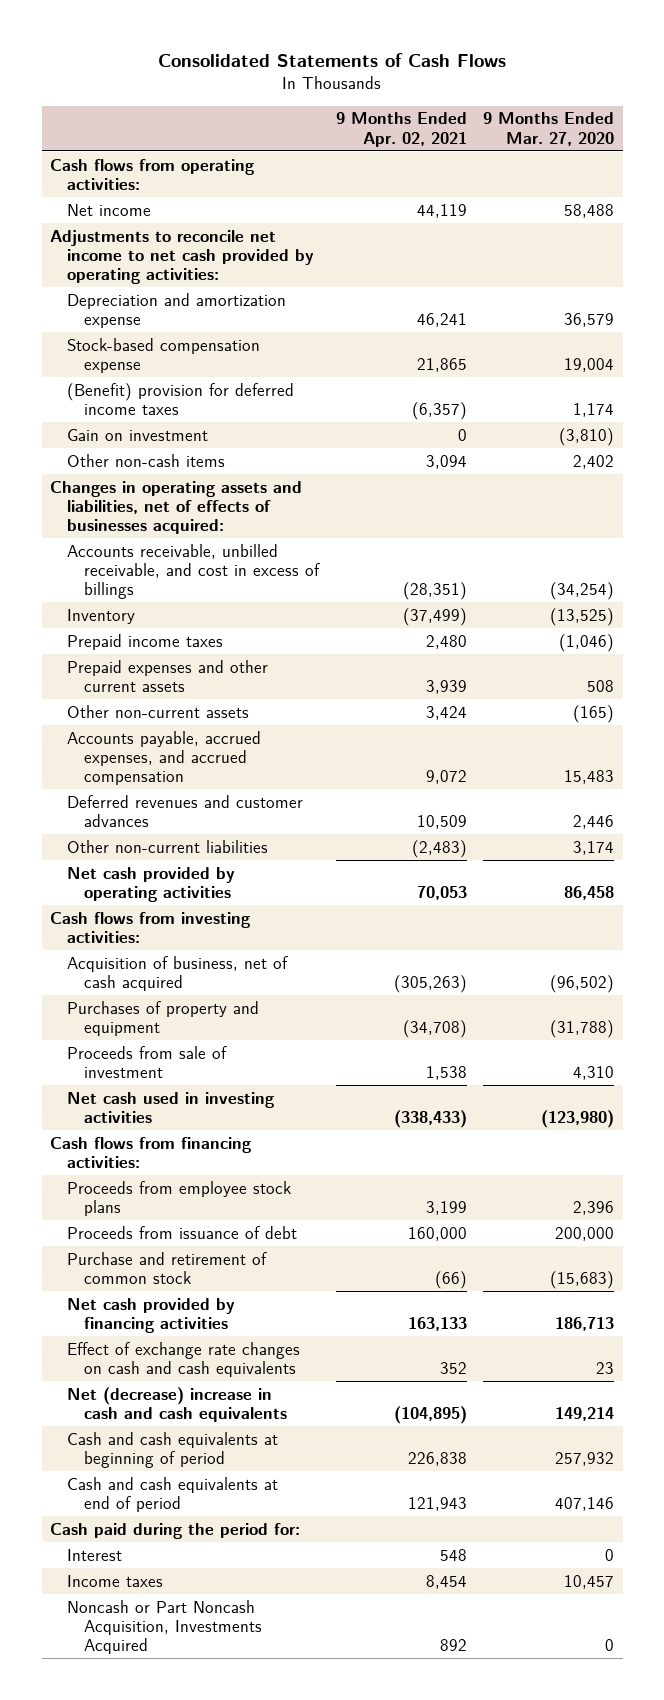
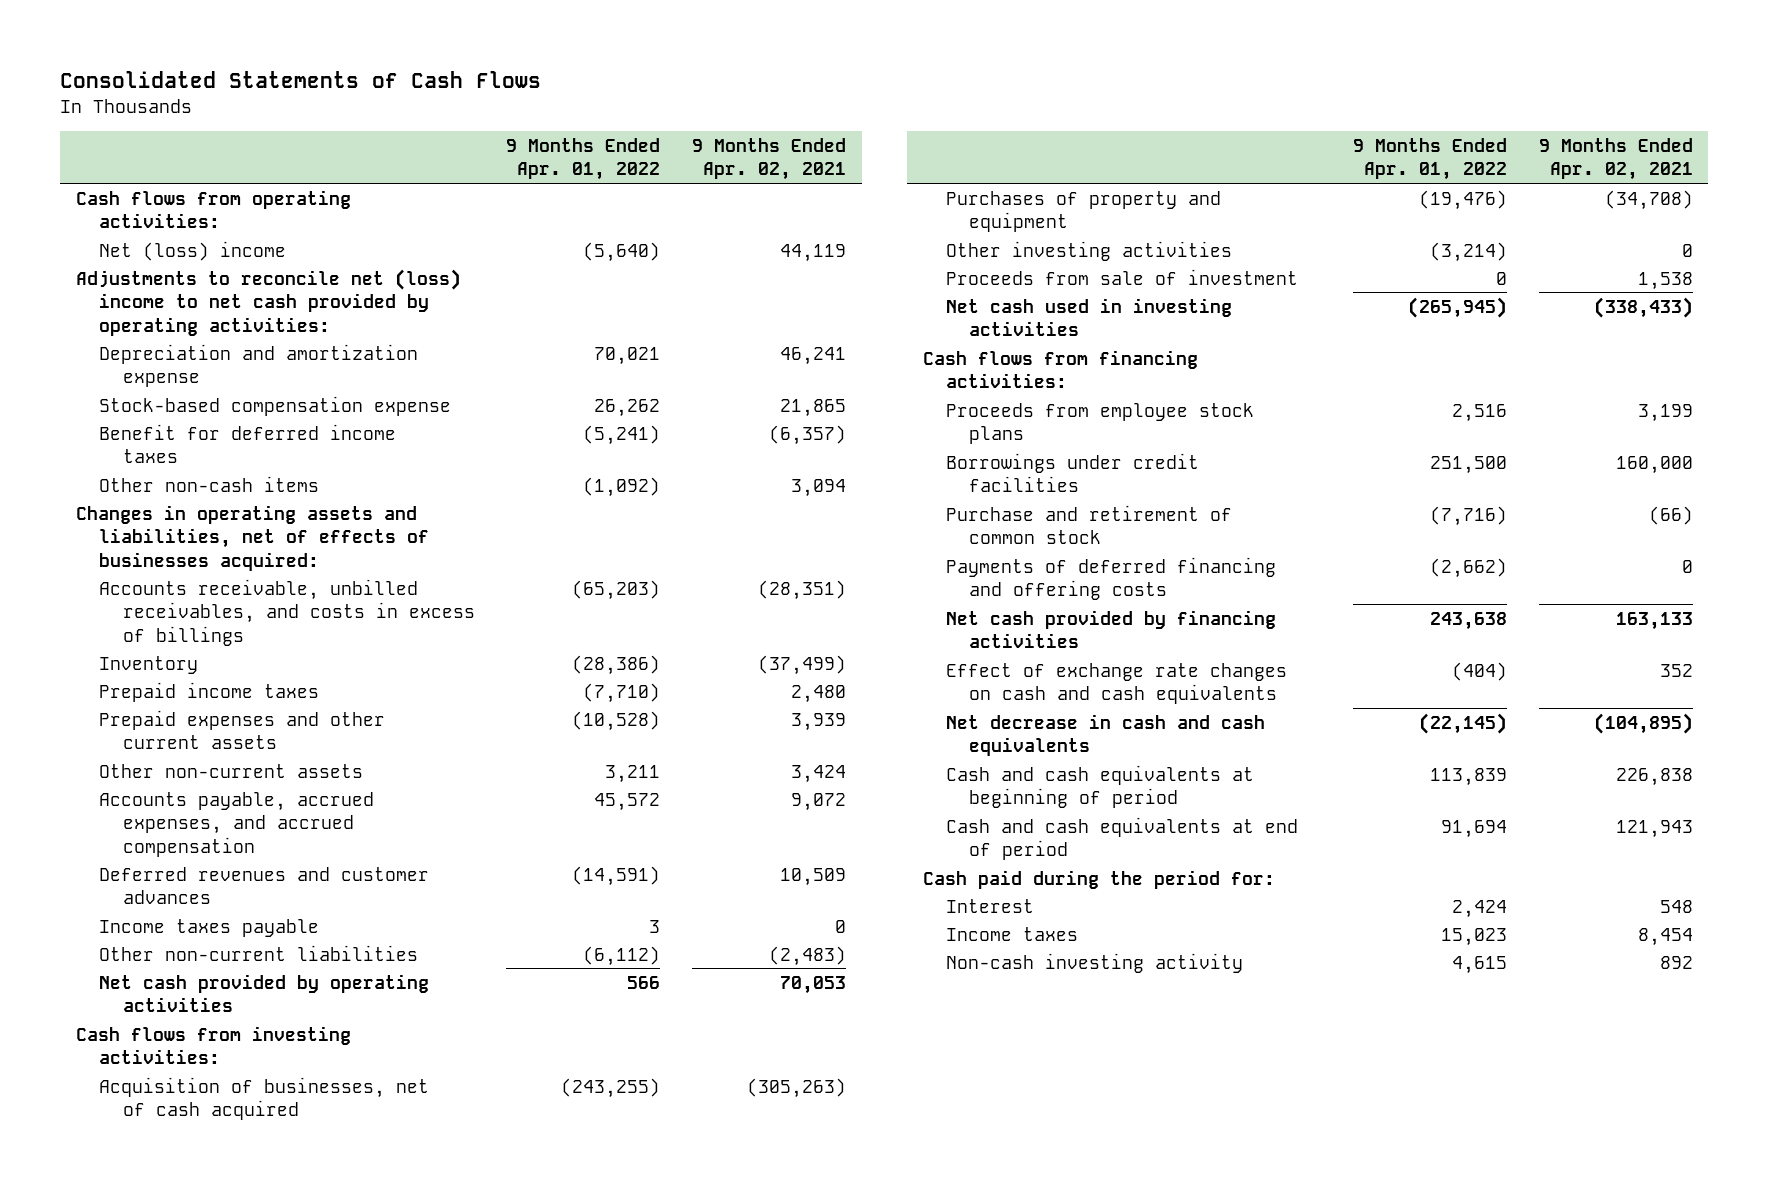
- | 9 Months Ended Apr. 02, 2021 | 9 Months Ended Mar. 27, 2020
+ | 9 Months Ended Apr. 01, 2022 | 9 Months Ended Apr. 02, 2021
- Net income | 44,119 | 58,488
- Adjustments to reconcile net income to net cash provided by operating activities:
+ Net (loss) income | (5,640) | 44,119
+ Adjustments to reconcile net (loss) income to net cash provided by operating activities:
- (Benefit) provision for deferred income taxes | (6,357) | 1,174
- Gain on investment | 0 | (3,810)
+ Benefit for deferred income taxes | (5,241) | (6,357)
- Accounts receivable, unbilled receivable, and cost in excess of billings | (28,351) | (34,254)
+ Accounts receivable, unbilled receivables, and costs in excess of billings | (65,203) | (28,351)
+ Income taxes payable | 3 | 0
- Acquisition of business, net of cash acquired | (305,263) | (96,502)
+ Acquisition of businesses, net of cash acquired | (243,255) | (305,263)
+ Other investing activities | (3,214) | 0
- Proceeds from issuance of debt | 160,000 | 200,000
+ Borrowings under credit facilities | 251,500 | 160,000
+ Payments of deferred financing and offering costs | (2,662) | 0
- Net (decrease) increase in cash and cash equivalents | (104,895) | 149,214
+ Net decrease in cash and cash equivalents | (22,145) | (104,895)
- Noncash or Part Noncash Acquisition, Investments Acquired | 892 | 0
+ Non-cash investing activity | 4,615 | 892

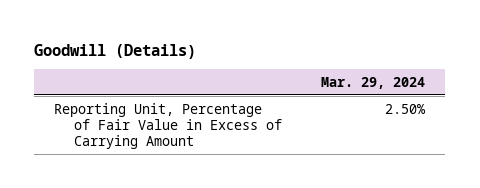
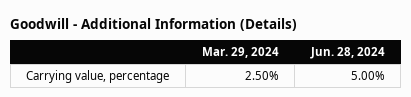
- Goodwill (Details)
+ Goodwill - Additional Information (Details)
- | Mar. 29, 2024
+ | Mar. 29, 2024 | Jun. 28, 2024
- Reporting Unit, Percentage of Fair Value in Excess of Carrying Amount | 2.50%
+ Carrying value, percentage | 2.50% | 5.00%

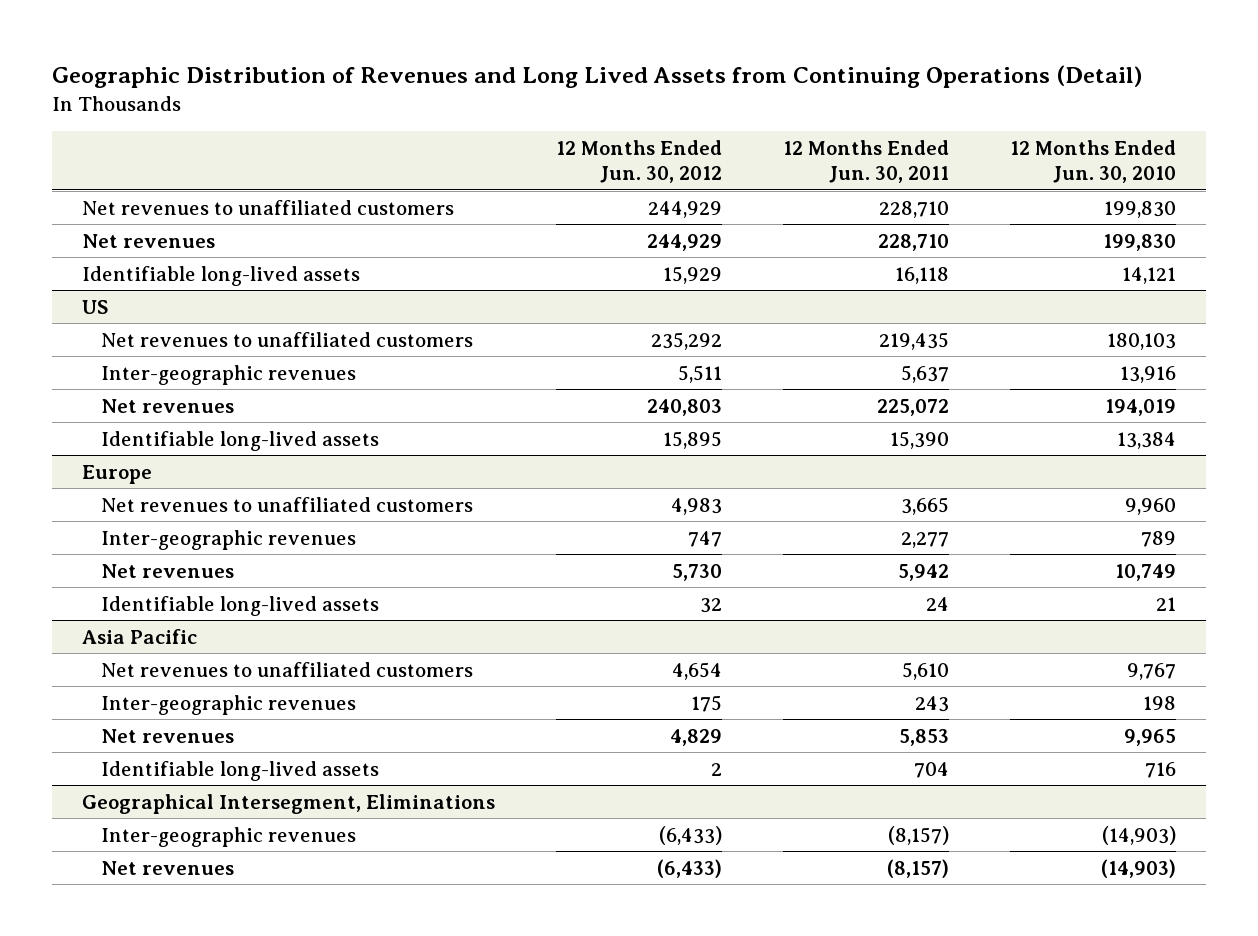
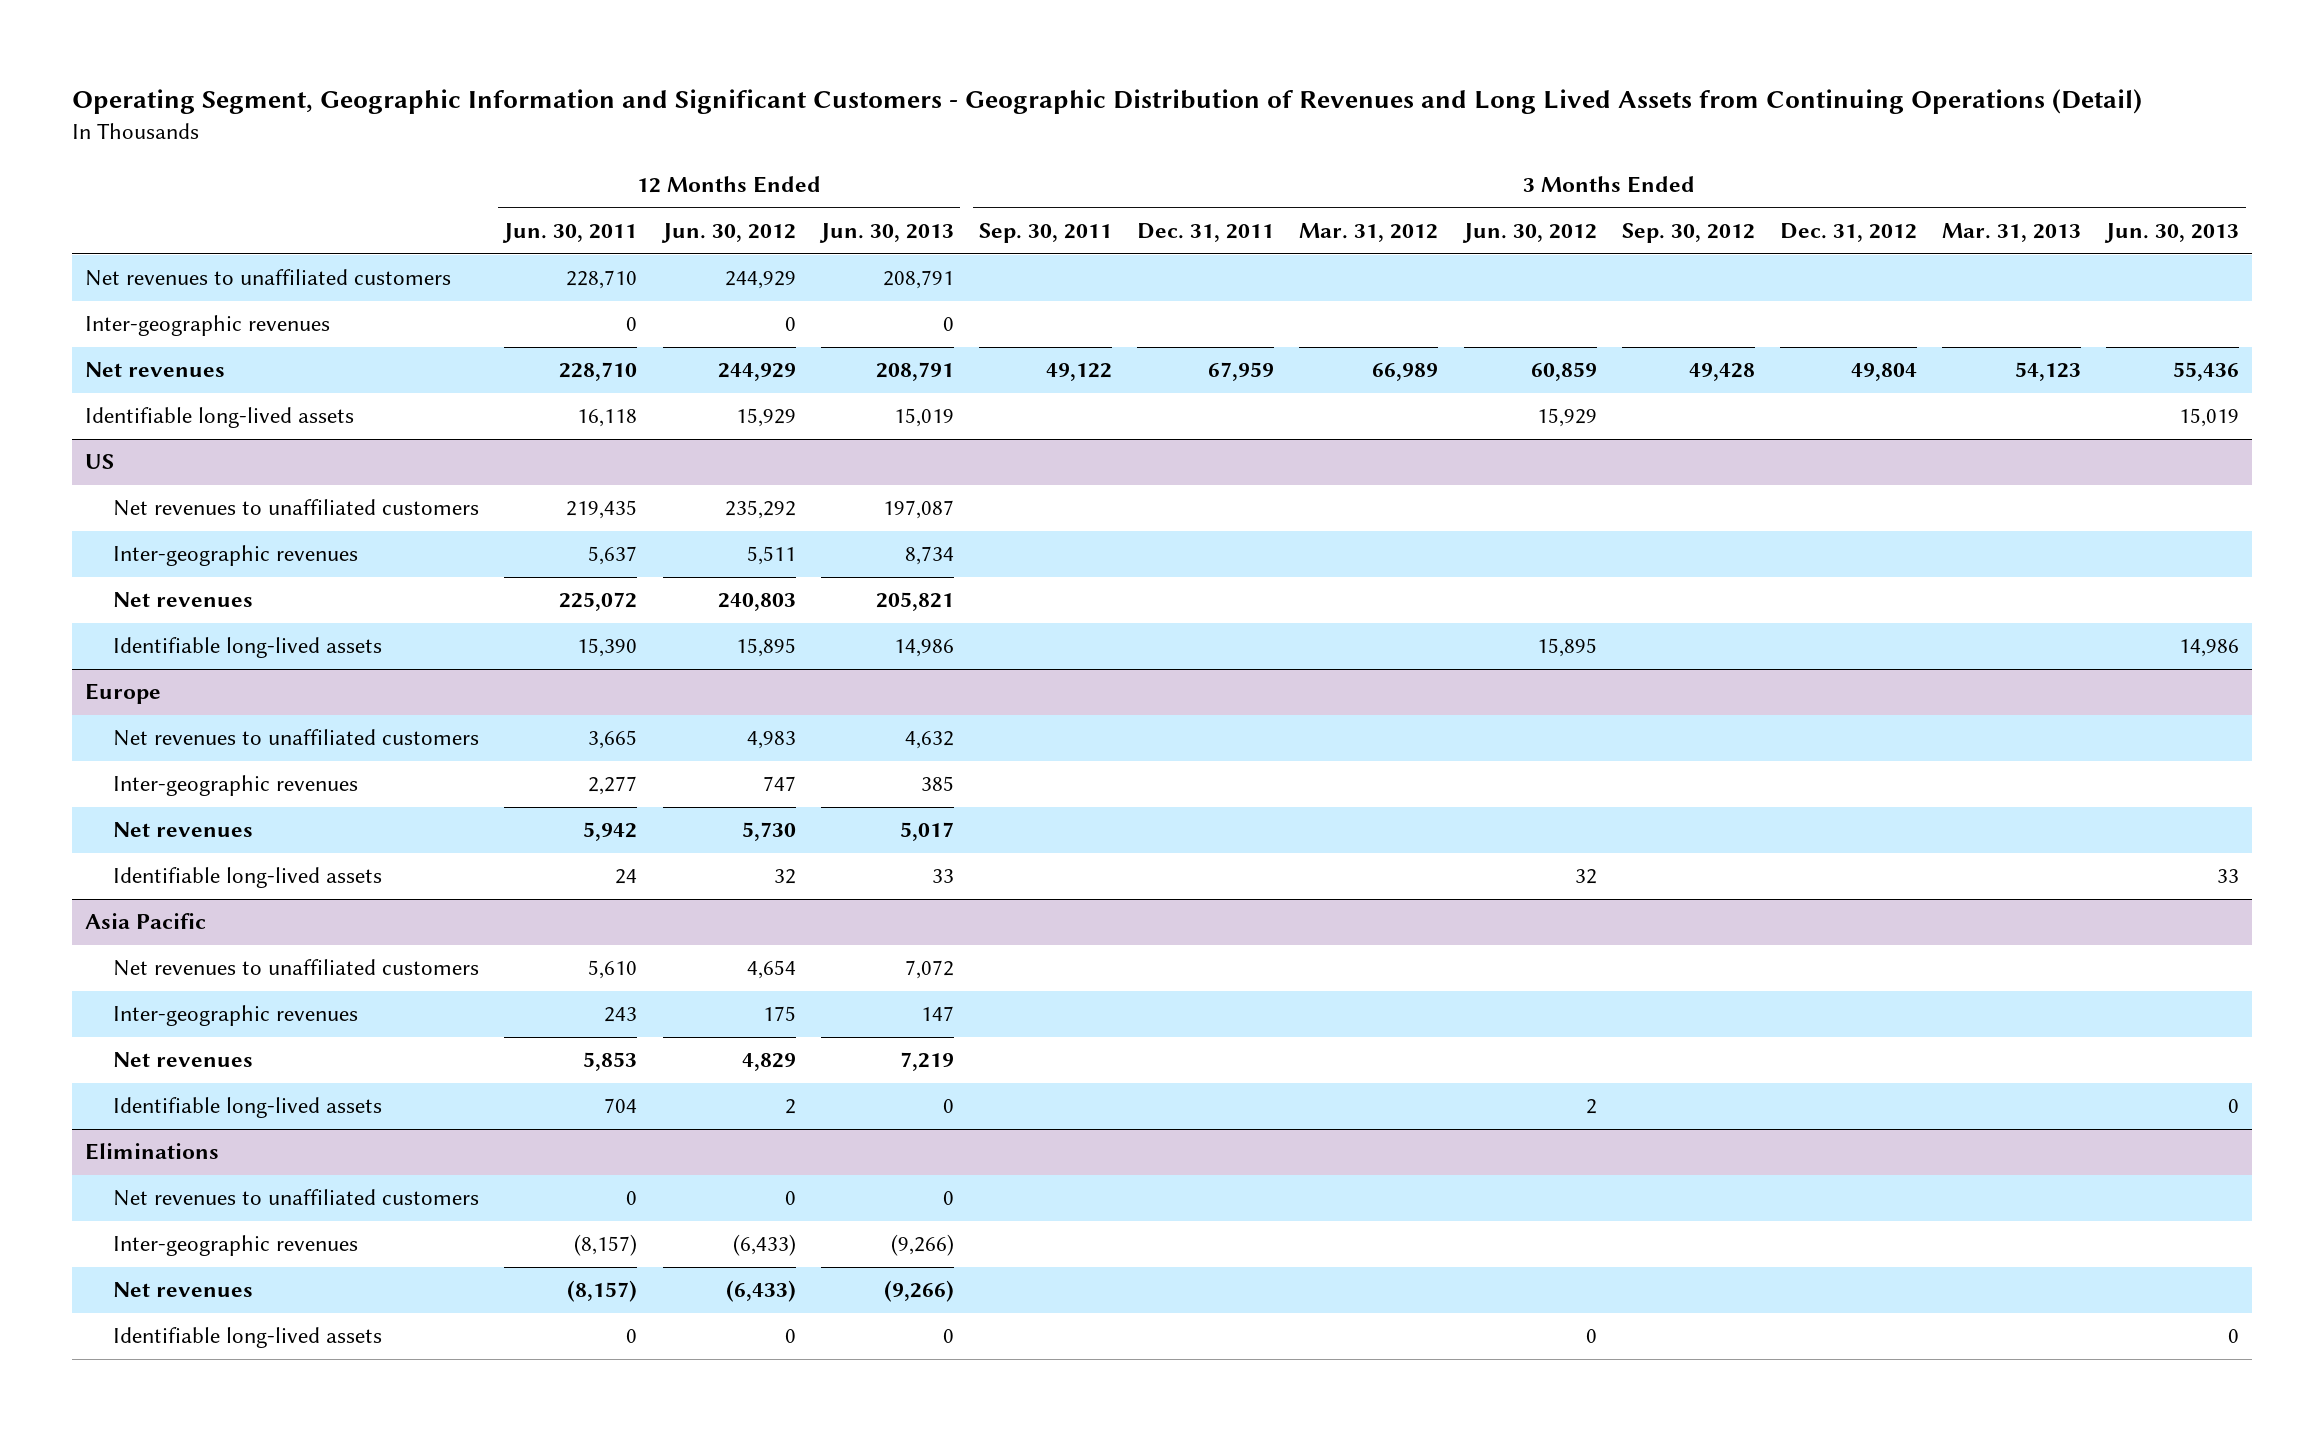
- Geographic Distribution of Revenues and Long Lived Assets from Continuing Operations (Detail)
+ Operating Segment, Geographic Information and Significant Customers - Geographic Distribution of Revenues and Long Lived Assets from Continuing Operations (Detail)
- | 12 Months Ended Jun. 30, 2012 | 12 Months Ended Jun. 30, 2011 | 12 Months Ended Jun. 30, 2010
+ | 12 Months Ended Jun. 30, 2011 | 12 Months Ended Jun. 30, 2012 | 12 Months Ended Jun. 30, 2013 | 3 Months Ended Sep. 30, 2011 | 3 Months Ended Dec. 31, 2011 | 3 Months Ended Mar. 31, 2012 | 3 Months Ended Jun. 30, 2012 | 3 Months Ended Sep. 30, 2012 | 3 Months Ended Dec. 31, 2012 | 3 Months Ended Mar. 31, 2013 | 3 Months Ended Jun. 30, 2013
+ Inter-geographic revenues | 0 | 0 | 0 | | | | | | | |
- Geographical Intersegment, Eliminations
+ Eliminations
+ Net revenues to unaffiliated customers | 0 | 0 | 0 | | | | | | | |
+ Identifiable long-lived assets | 0 | 0 | 0 | | | | 0 | | | | 0

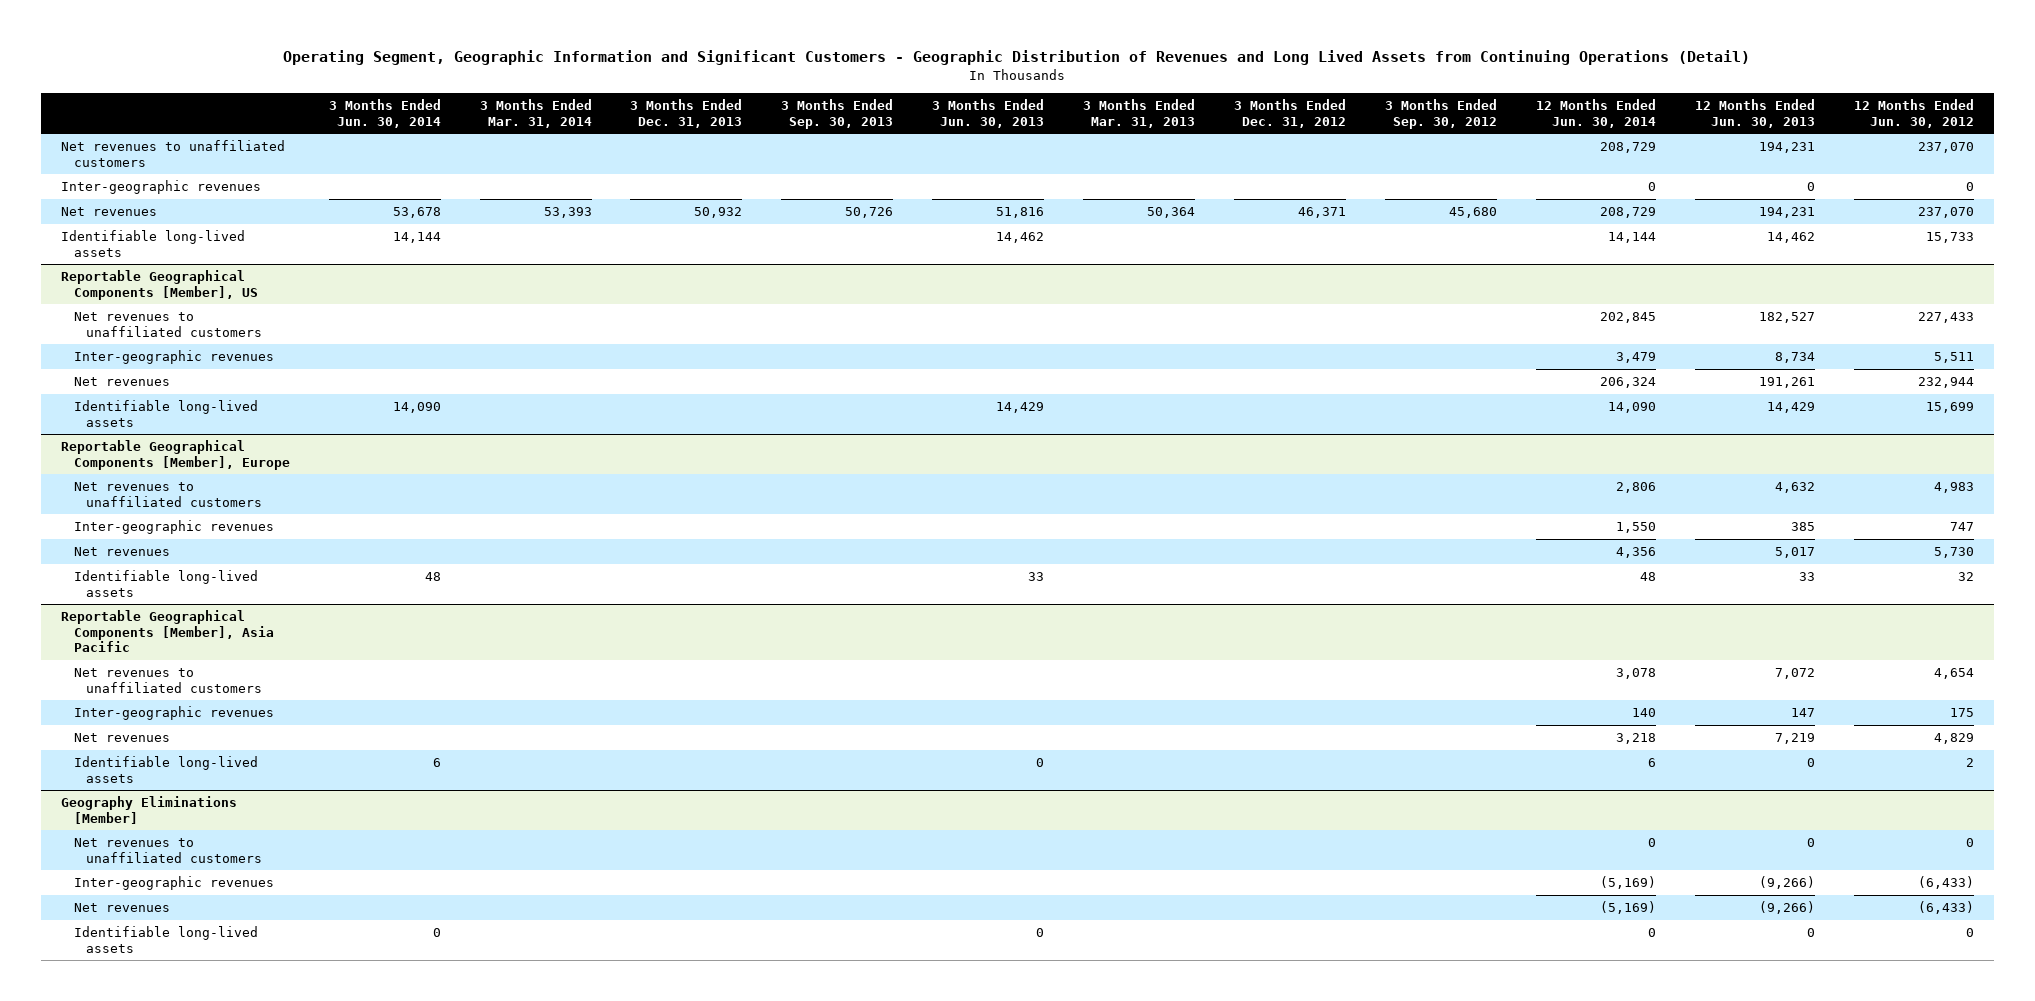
- | 12 Months Ended Jun. 30, 2011 | 12 Months Ended Jun. 30, 2012 | 12 Months Ended Jun. 30, 2013 | 3 Months Ended Sep. 30, 2011 | 3 Months Ended Dec. 31, 2011 | 3 Months Ended Mar. 31, 2012 | 3 Months Ended Jun. 30, 2012 | 3 Months Ended Sep. 30, 2012 | 3 Months Ended Dec. 31, 2012 | 3 Months Ended Mar. 31, 2013 | 3 Months Ended Jun. 30, 2013
+ | 3 Months Ended Jun. 30, 2014 | 3 Months Ended Mar. 31, 2014 | 3 Months Ended Dec. 31, 2013 | 3 Months Ended Sep. 30, 2013 | 3 Months Ended Jun. 30, 2013 | 3 Months Ended Mar. 31, 2013 | 3 Months Ended Dec. 31, 2012 | 3 Months Ended Sep. 30, 2012 | 12 Months Ended Jun. 30, 2014 | 12 Months Ended Jun. 30, 2013 | 12 Months Ended Jun. 30, 2012
- Net revenues to unaffiliated customers | 228,710 | 244,929 | 208,791 | | | | | | | |
+ Net revenues to unaffiliated customers | | | | | | | | | 208,729 | 194,231 | 237,070
- Net revenues | 228,710 | 244,929 | 208,791 | 49,122 | 67,959 | 66,989 | 60,859 | 49,428 | 49,804 | 54,123 | 55,436
- Identifiable long-lived assets | 16,118 | 15,929 | 15,019 | | | | 15,929 | | | | 15,019
- US
- Net revenues to unaffiliated customers | 219,435 | 235,292 | 197,087 | | | | | | | |
+ Net revenues | 53,678 | 53,393 | 50,932 | 50,726 | 51,816 | 50,364 | 46,371 | 45,680 | 208,729 | 194,231 | 237,070
+ Identifiable long-lived assets | 14,144 | | | | 14,462 | | | | 14,144 | 14,462 | 15,733
+ Reportable Geographical Components [Member], US
+ Net revenues to unaffiliated customers | | | | | | | | | 202,845 | 182,527 | 227,433
- Net revenues | 225,072 | 240,803 | 205,821 | | | | | | | |
- Identifiable long-lived assets | 15,390 | 15,895 | 14,986 | | | | 15,895 | | | | 14,986
- Europe
+ Net revenues | | | | | | | | | 206,324 | 191,261 | 232,944
+ Identifiable long-lived assets | 14,090 | | | | 14,429 | | | | 14,090 | 14,429 | 15,699
+ Reportable Geographical Components [Member], Europe
- Asia Pacific
+ Reportable Geographical Components [Member], Asia Pacific
- Eliminations
+ Geography Eliminations [Member]

